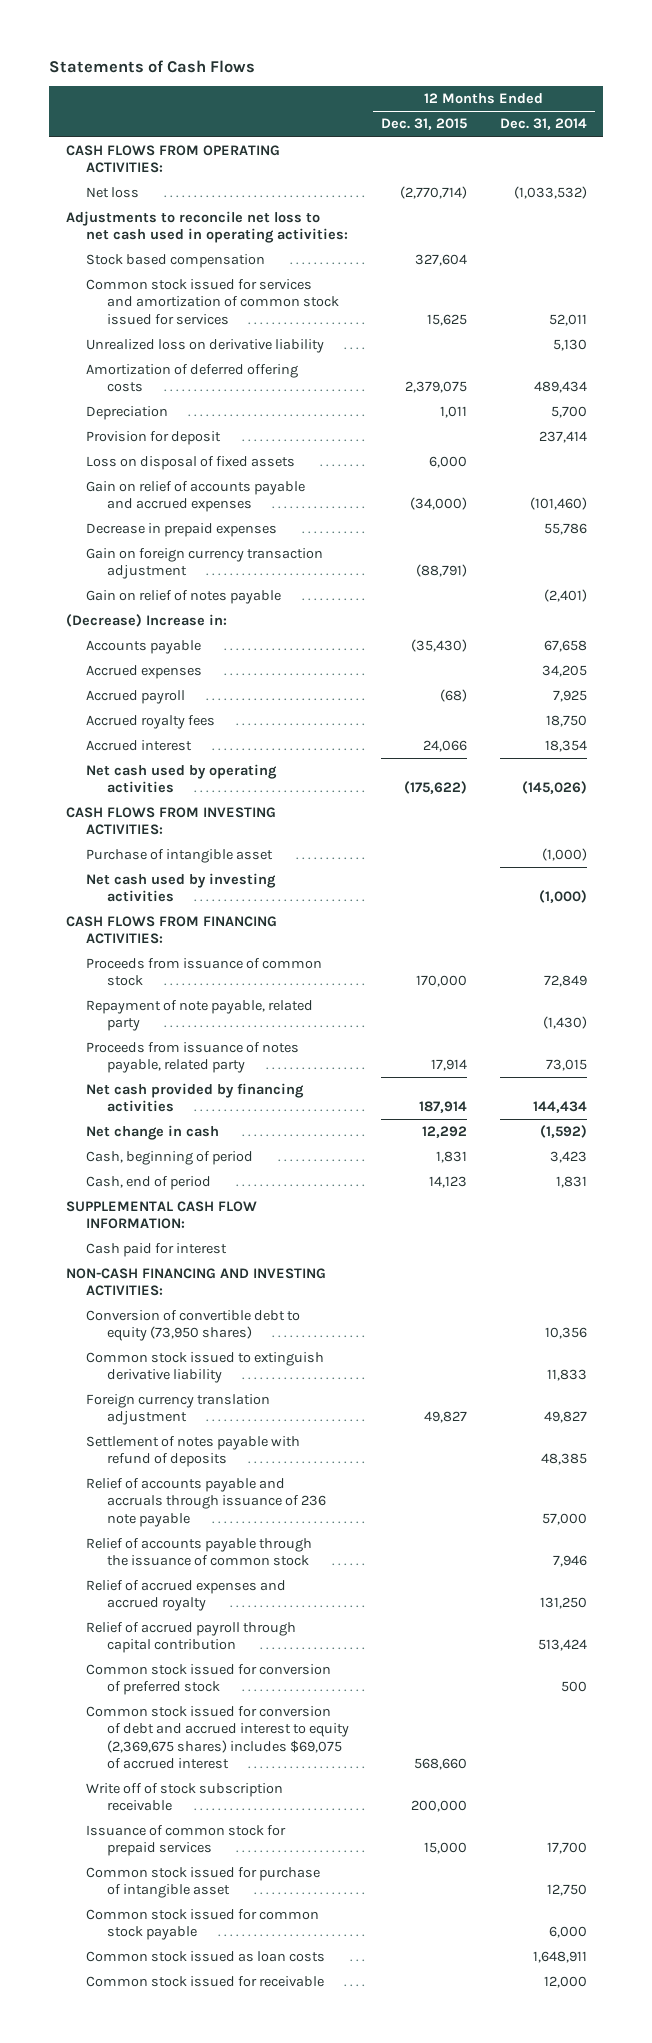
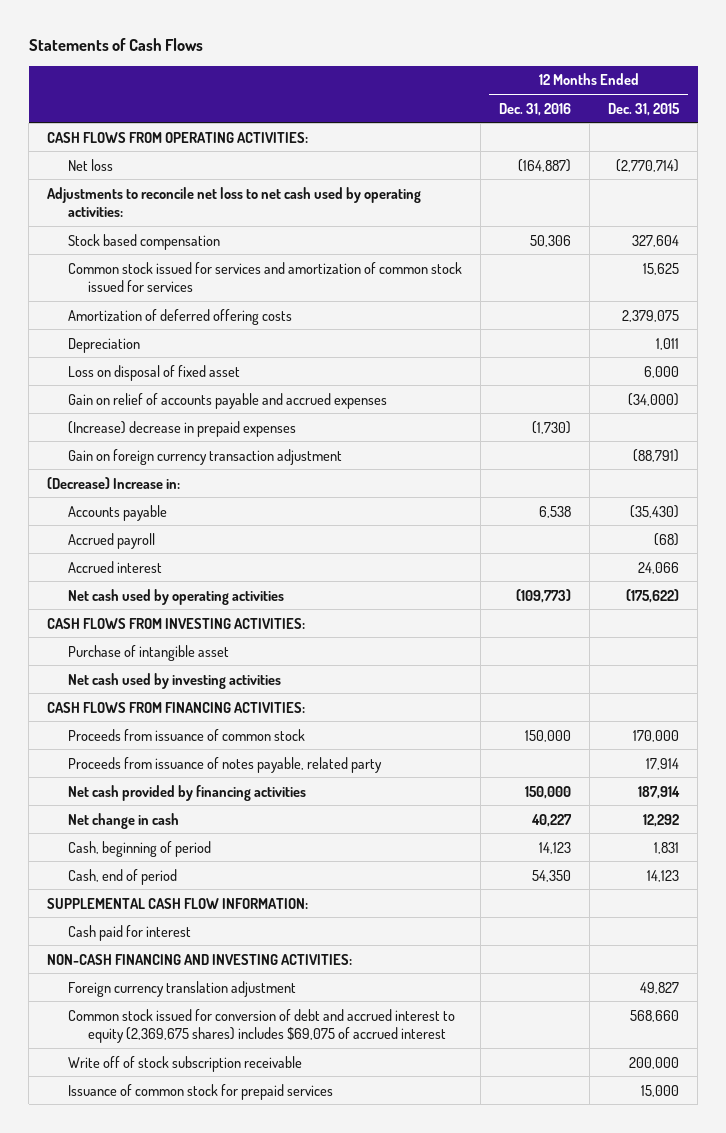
- | 12 Months Ended Dec. 31, 2015 | 12 Months Ended Dec. 31, 2014
+ | 12 Months Ended Dec. 31, 2016 | 12 Months Ended Dec. 31, 2015
- Adjustments to reconcile net loss to net cash used in operating activities:
+ Adjustments to reconcile net loss to net cash used by operating activities:
- Unrealized loss on derivative liability | | 5,130
- Provision for deposit | | 237,414
- Loss on disposal of fixed assets | 6,000 |
+ Loss on disposal of fixed asset | | 6,000
- Decrease in prepaid expenses | | 55,786
+ (Increase) decrease in prepaid expenses | (1,730) |
- Gain on relief of notes payable | | (2,401)
- Accrued expenses | | 34,205
- Accrued royalty fees | | 18,750
- Repayment of note payable, related party | | (1,430)
- Conversion of convertible debt to equity (73,950 shares) | | 10,356
- Common stock issued to extinguish derivative liability | | 11,833
- Settlement of notes payable with refund of deposits | | 48,385
- Relief of accounts payable and accruals through issuance of 236 note payable | | 57,000
- Relief of accounts payable through the issuance of common stock | | 7,946
- Relief of accrued expenses and accrued royalty | | 131,250
- Relief of accrued payroll through capital contribution | | 513,424
- Common stock issued for conversion of preferred stock | | 500
- Common stock issued for purchase of intangible asset | | 12,750
- Common stock issued for common stock payable | | 6,000
- Common stock issued as loan costs | | 1,648,911
- Common stock issued for receivable | | 12,000

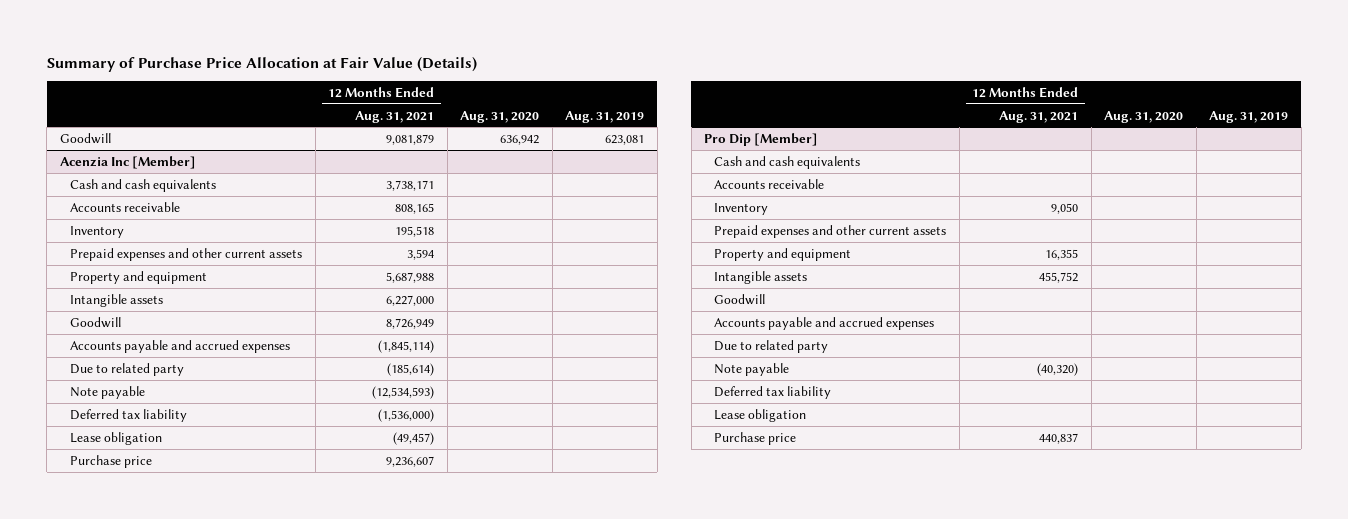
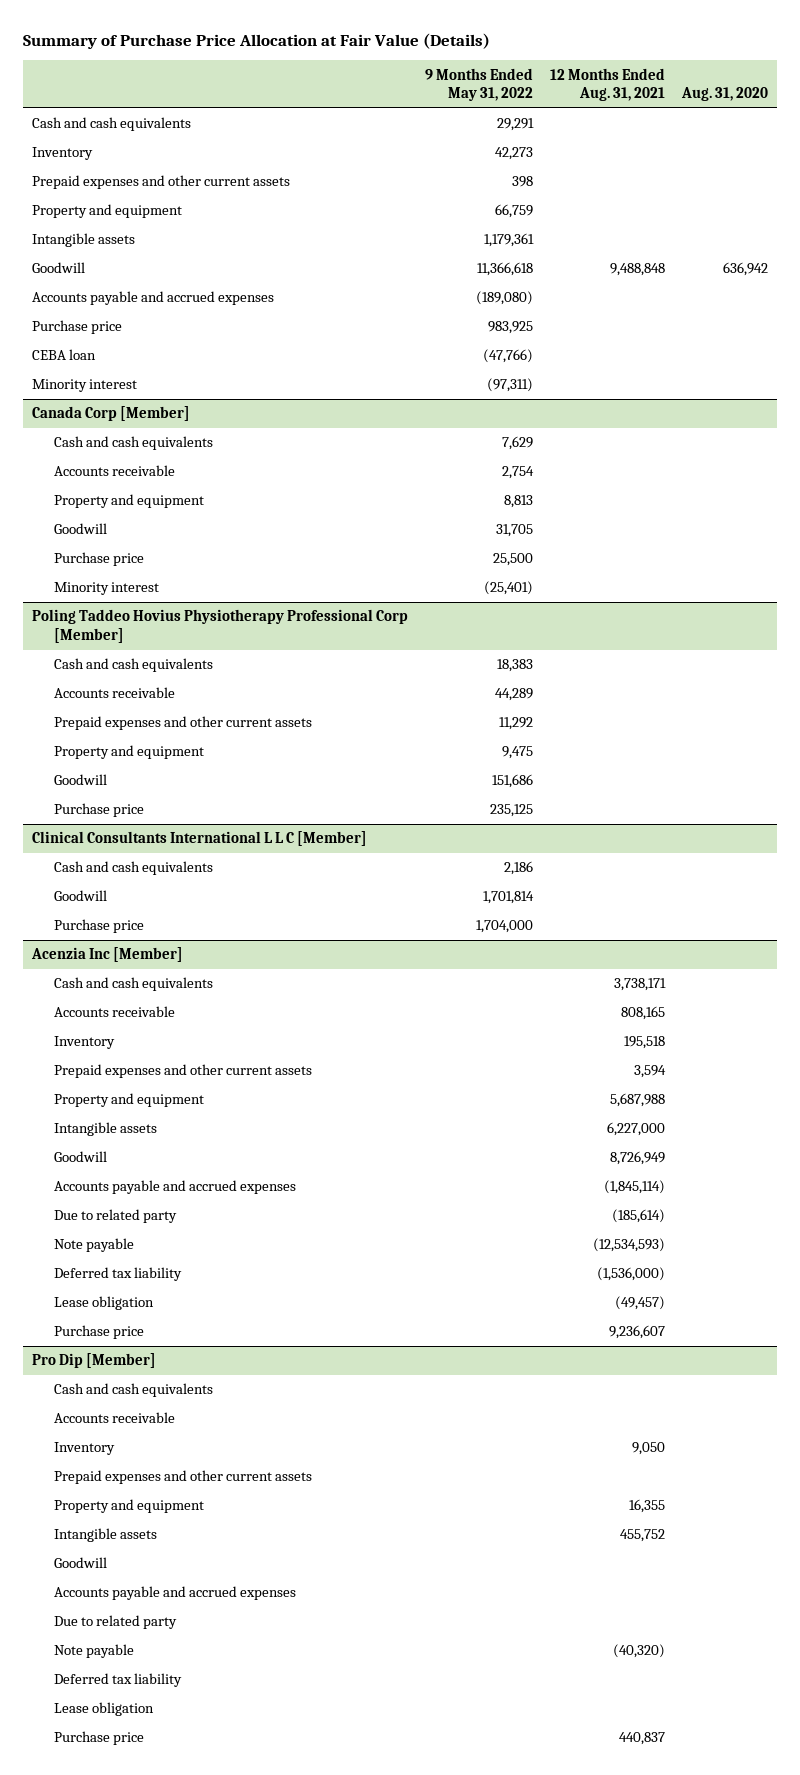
- | 12 Months Ended Aug. 31, 2021 | Aug. 31, 2020 | Aug. 31, 2019
+ | 9 Months Ended May 31, 2022 | 12 Months Ended Aug. 31, 2021 | Aug. 31, 2020
- Goodwill | 9,081,879 | 636,942 | 623,081
+ Cash and cash equivalents | 29,291 | |
+ Inventory | 42,273 | |
+ Prepaid expenses and other current assets | 398 | |
+ Property and equipment | 66,759 | |
+ Intangible assets | 1,179,361 | |
+ Goodwill | 11,366,618 | 9,488,848 | 636,942
+ Accounts payable and accrued expenses | (189,080) | |
+ Purchase price | 983,925 | |
+ CEBA loan | (47,766) | |
+ Minority interest | (97,311) | |
+ Canada Corp [Member]
+ Cash and cash equivalents | 7,629 | |
+ Accounts receivable | 2,754 | |
+ Property and equipment | 8,813 | |
+ Goodwill | 31,705 | |
+ Purchase price | 25,500 | |
+ Minority interest | (25,401) | |
+ Poling Taddeo Hovius Physiotherapy Professional Corp [Member]
+ Cash and cash equivalents | 18,383 | |
+ Accounts receivable | 44,289 | |
+ Prepaid expenses and other current assets | 11,292 | |
+ Property and equipment | 9,475 | |
+ Goodwill | 151,686 | |
+ Purchase price | 235,125 | |
+ Clinical Consultants International L L C [Member]
+ Cash and cash equivalents | 2,186 | |
+ Goodwill | 1,701,814 | |
+ Purchase price | 1,704,000 | |

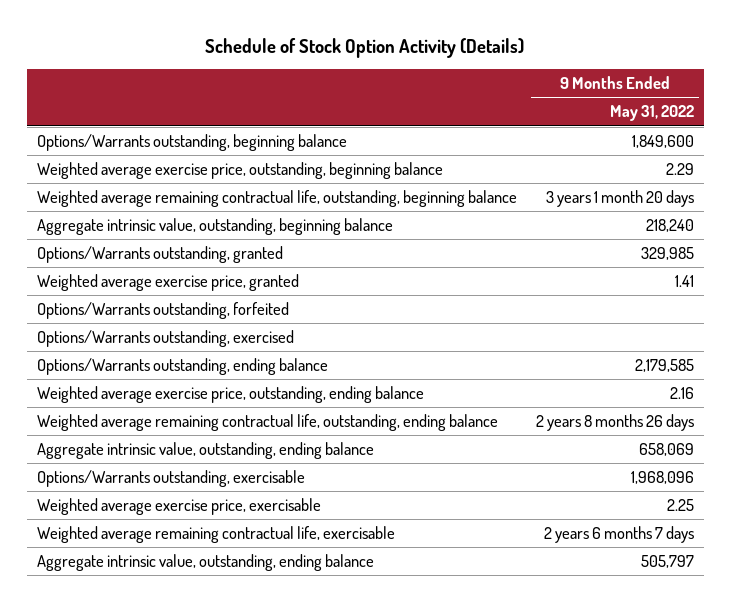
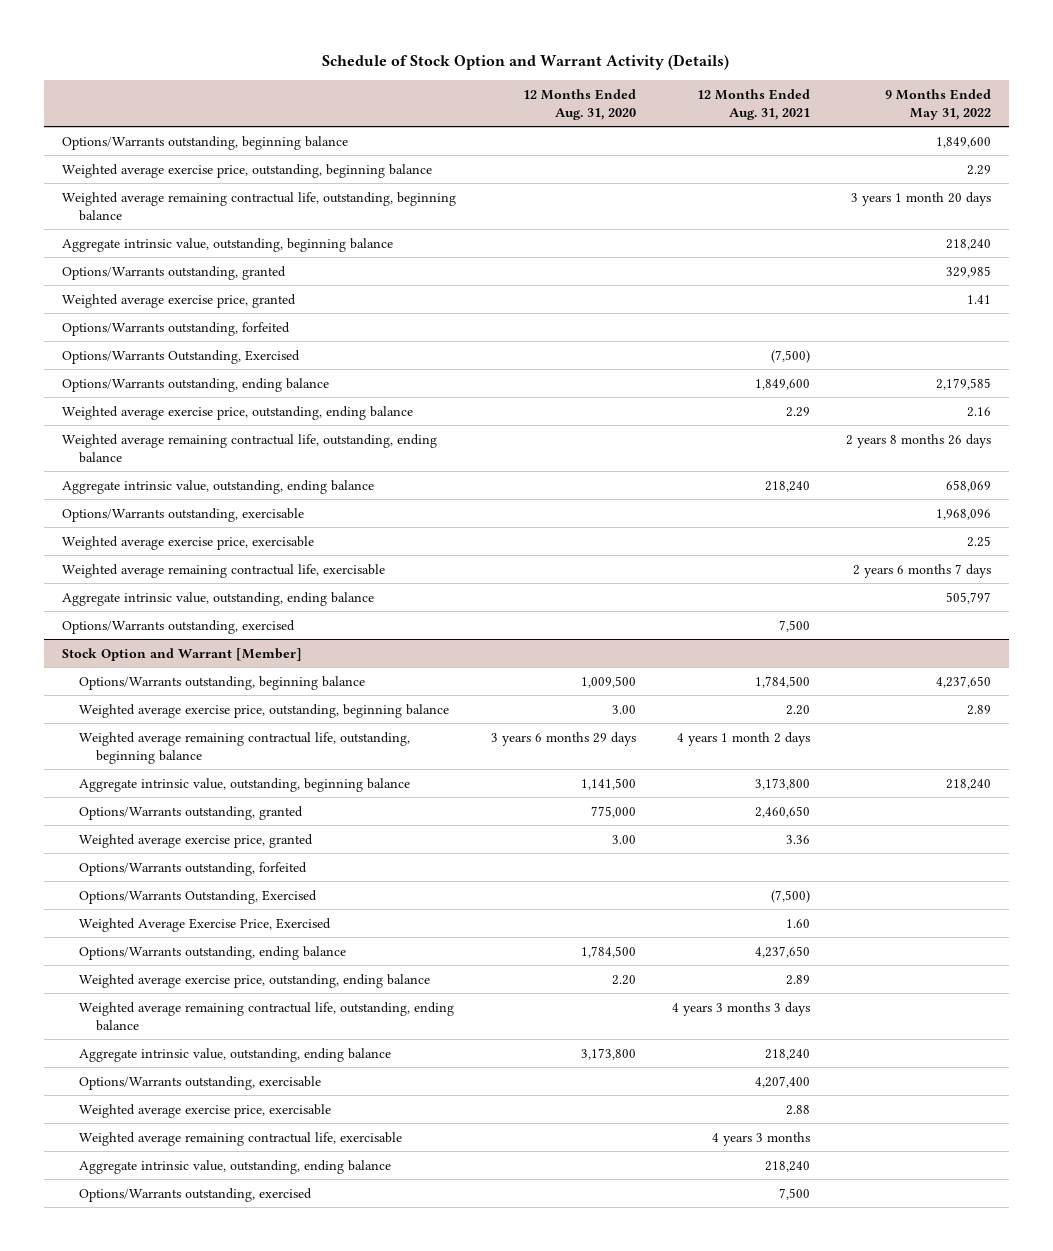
- Schedule of Stock Option Activity (Details)
+ Schedule of Stock Option and Warrant Activity (Details)
- | 9 Months Ended May 31, 2022
+ | 12 Months Ended Aug. 31, 2020 | 12 Months Ended Aug. 31, 2021 | 9 Months Ended May 31, 2022
+ Options/Warrants Outstanding, Exercised | | (7,500) |
moved down: Options/Warrants outstanding, exercised | | 7,500 |
+ Stock Option and Warrant [Member]
+ Options/Warrants outstanding, beginning balance | 1,009,500 | 1,784,500 | 4,237,650
+ Weighted average exercise price, outstanding, beginning balance | 3.00 | 2.20 | 2.89
+ Weighted average remaining contractual life, outstanding, beginning balance | 3 years 6 months 29 days | 4 years 1 month 2 days |
+ Aggregate intrinsic value, outstanding, beginning balance | 1,141,500 | 3,173,800 | 218,240
+ Options/Warrants outstanding, granted | 775,000 | 2,460,650 |
+ Weighted average exercise price, granted | 3.00 | 3.36 |
+ Options/Warrants outstanding, forfeited
+ Options/Warrants Outstanding, Exercised | | (7,500) |
+ Weighted Average Exercise Price, Exercised | | 1.60 |
+ Options/Warrants outstanding, ending balance | 1,784,500 | 4,237,650 |
+ Weighted average exercise price, outstanding, ending balance | 2.20 | 2.89 |
+ Weighted average remaining contractual life, outstanding, ending balance | | 4 years 3 months 3 days |
+ Aggregate intrinsic value, outstanding, ending balance | 3,173,800 | 218,240 |
+ Options/Warrants outstanding, exercisable | | 4,207,400 |
+ Weighted average exercise price, exercisable | | 2.88 |
+ Weighted average remaining contractual life, exercisable | | 4 years 3 months |
+ Aggregate intrinsic value, outstanding, ending balance | | 218,240 |
+ Options/Warrants outstanding, exercised | | 7,500 |

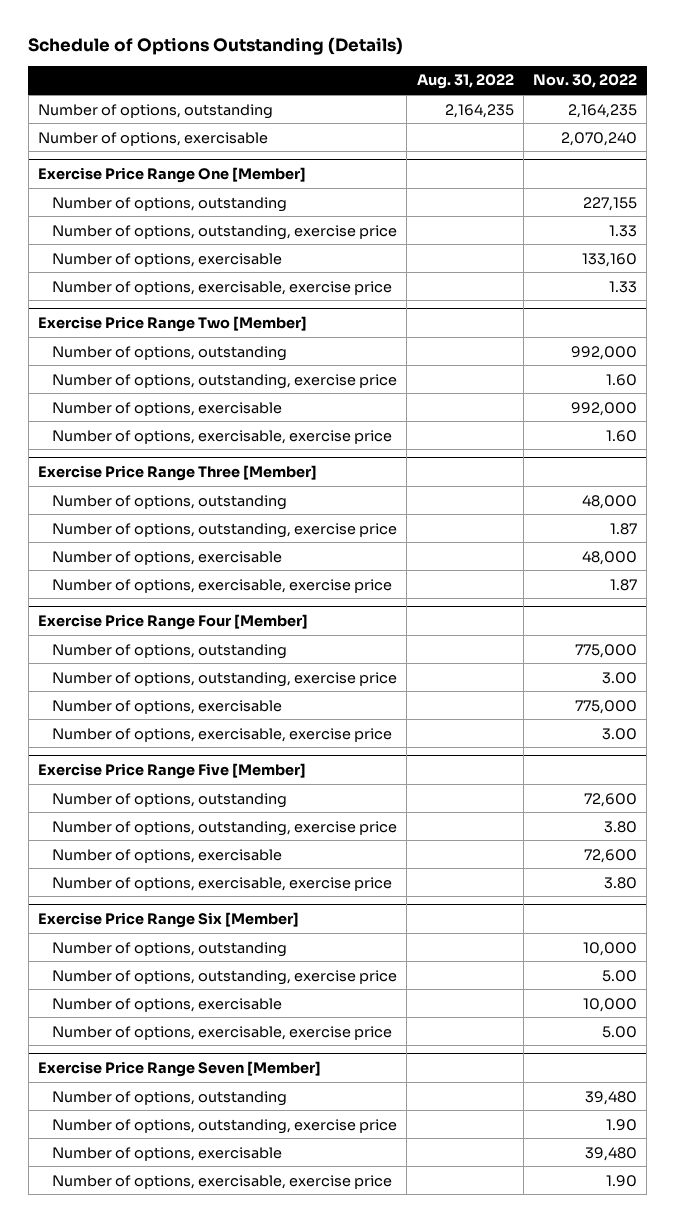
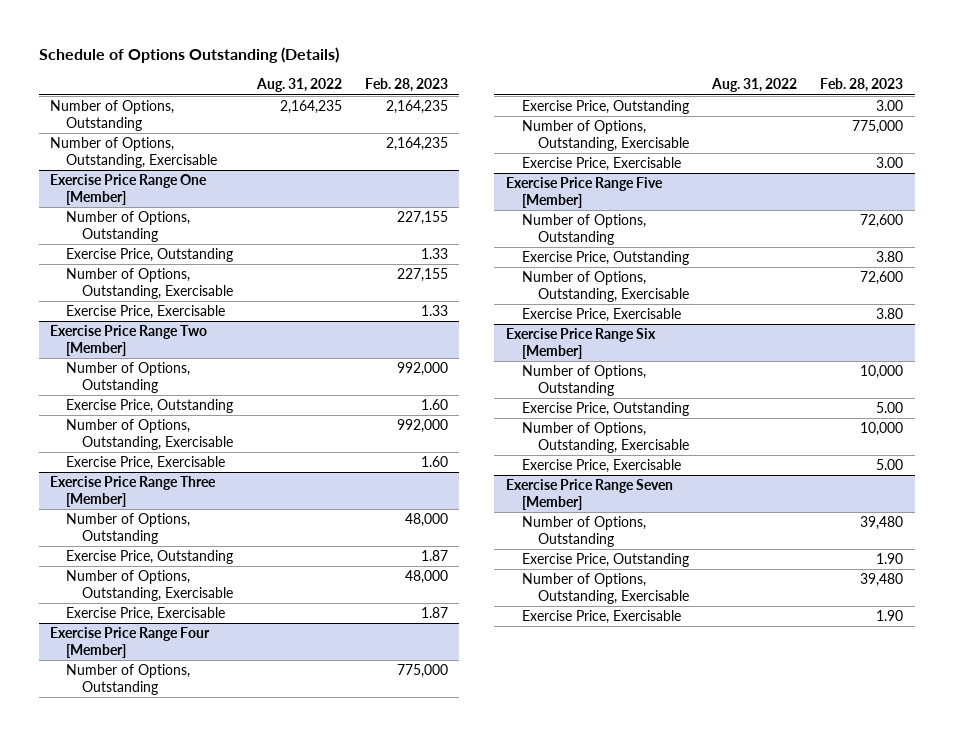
- | Aug. 31, 2022 | Nov. 30, 2022
+ | Aug. 31, 2022 | Feb. 28, 2023
- Number of options, outstanding | 2,164,235 | 2,164,235
- Number of options, exercisable | | 2,070,240
+ Number of Options, Outstanding | 2,164,235 | 2,164,235
+ Number of Options, Outstanding, Exercisable | | 2,164,235
@ Exercise Price Range One [Member]
- Number of options, outstanding | | 227,155
- Number of options, outstanding, exercise price | | 1.33
- Number of options, exercisable | | 133,160
- Number of options, exercisable, exercise price | | 1.33
+ Number of Options, Outstanding | | 227,155
+ Exercise Price, Outstanding | | 1.33
+ Number of Options, Outstanding, Exercisable | | 227,155
+ Exercise Price, Exercisable | | 1.33
@ Exercise Price Range Two [Member]
- Number of options, outstanding | | 992,000
- Number of options, outstanding, exercise price | | 1.60
- Number of options, exercisable | | 992,000
- Number of options, exercisable, exercise price | | 1.60
+ Number of Options, Outstanding | | 992,000
+ Exercise Price, Outstanding | | 1.60
+ Number of Options, Outstanding, Exercisable | | 992,000
+ Exercise Price, Exercisable | | 1.60
@ Exercise Price Range Three [Member]
- Number of options, outstanding | | 48,000
- Number of options, outstanding, exercise price | | 1.87
- Number of options, exercisable | | 48,000
- Number of options, exercisable, exercise price | | 1.87
+ Number of Options, Outstanding | | 48,000
+ Exercise Price, Outstanding | | 1.87
+ Number of Options, Outstanding, Exercisable | | 48,000
+ Exercise Price, Exercisable | | 1.87
@ Exercise Price Range Four [Member]
- Number of options, outstanding | | 775,000
- Number of options, outstanding, exercise price | | 3.00
- Number of options, exercisable | | 775,000
- Number of options, exercisable, exercise price | | 3.00
+ Number of Options, Outstanding | | 775,000
+ Exercise Price, Outstanding | | 3.00
+ Number of Options, Outstanding, Exercisable | | 775,000
+ Exercise Price, Exercisable | | 3.00
@ Exercise Price Range Five [Member]
- Number of options, outstanding | | 72,600
- Number of options, outstanding, exercise price | | 3.80
- Number of options, exercisable | | 72,600
- Number of options, exercisable, exercise price | | 3.80
+ Number of Options, Outstanding | | 72,600
+ Exercise Price, Outstanding | | 3.80
+ Number of Options, Outstanding, Exercisable | | 72,600
+ Exercise Price, Exercisable | | 3.80
@ Exercise Price Range Six [Member]
- Number of options, outstanding | | 10,000
- Number of options, outstanding, exercise price | | 5.00
- Number of options, exercisable | | 10,000
- Number of options, exercisable, exercise price | | 5.00
+ Number of Options, Outstanding | | 10,000
+ Exercise Price, Outstanding | | 5.00
+ Number of Options, Outstanding, Exercisable | | 10,000
+ Exercise Price, Exercisable | | 5.00
@ Exercise Price Range Seven [Member]
- Number of options, outstanding | | 39,480
- Number of options, outstanding, exercise price | | 1.90
- Number of options, exercisable | | 39,480
- Number of options, exercisable, exercise price | | 1.90
+ Number of Options, Outstanding | | 39,480
+ Exercise Price, Outstanding | | 1.90
+ Number of Options, Outstanding, Exercisable | | 39,480
+ Exercise Price, Exercisable | | 1.90

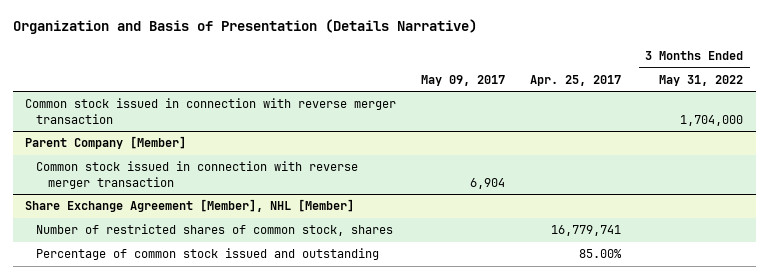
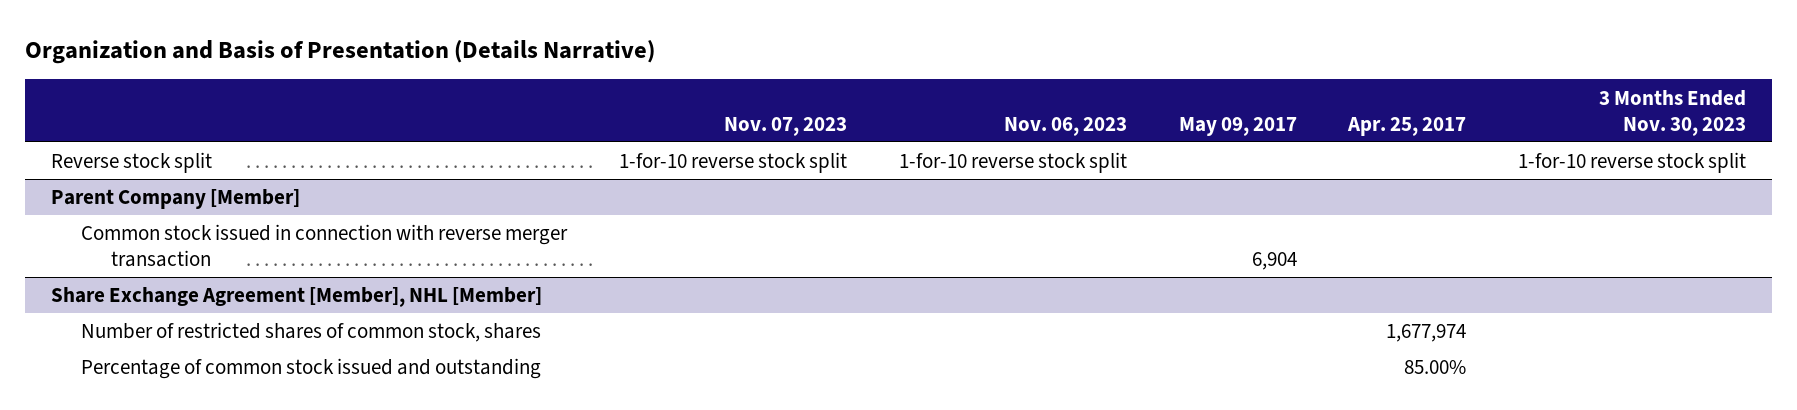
- | May 09, 2017 | Apr. 25, 2017 | 3 Months Ended May 31, 2022
+ | Nov. 07, 2023 | Nov. 06, 2023 | May 09, 2017 | Apr. 25, 2017 | 3 Months Ended Nov. 30, 2023
- Common stock issued in connection with reverse merger transaction | | | 1,704,000
+ Reverse stock split | 1-for-10 reverse stock split | 1-for-10 reverse stock split | | | 1-for-10 reverse stock split
@ Share Exchange Agreement [Member], NHL [Member]
- Number of restricted shares of common stock, shares | | 16,779,741 |
+ Number of restricted shares of common stock, shares | | | | 1,677,974 |

